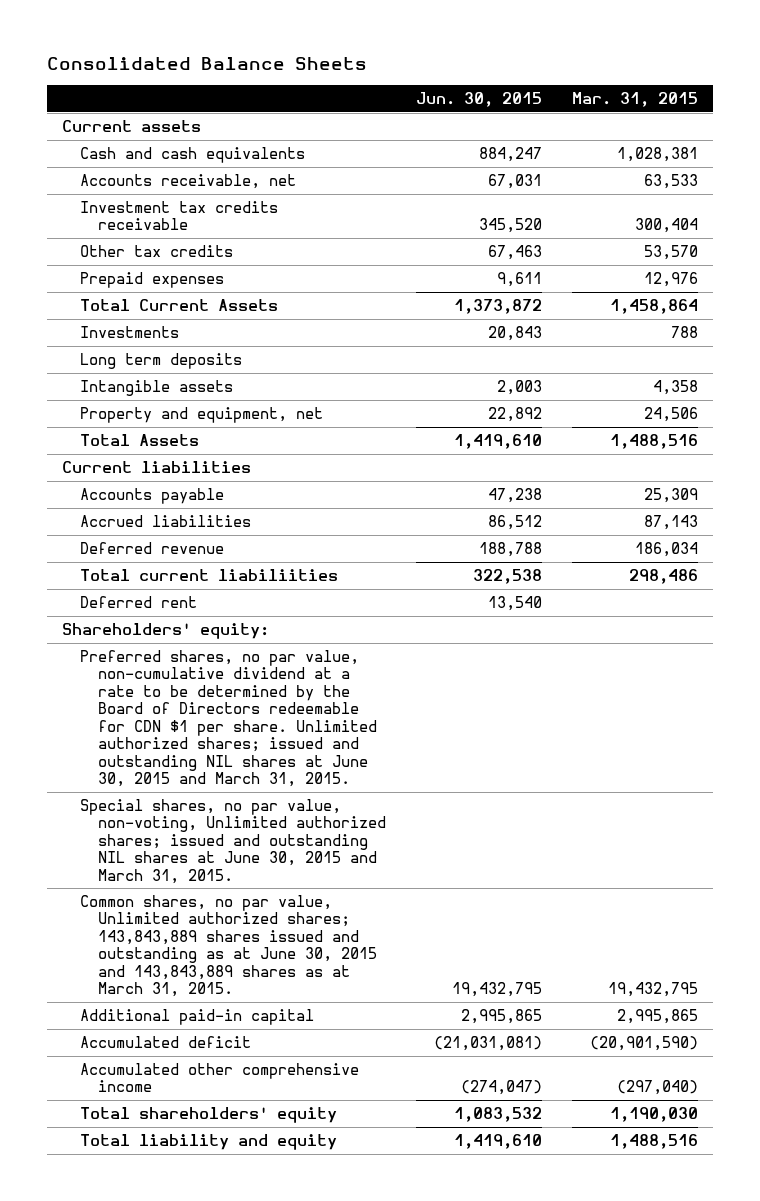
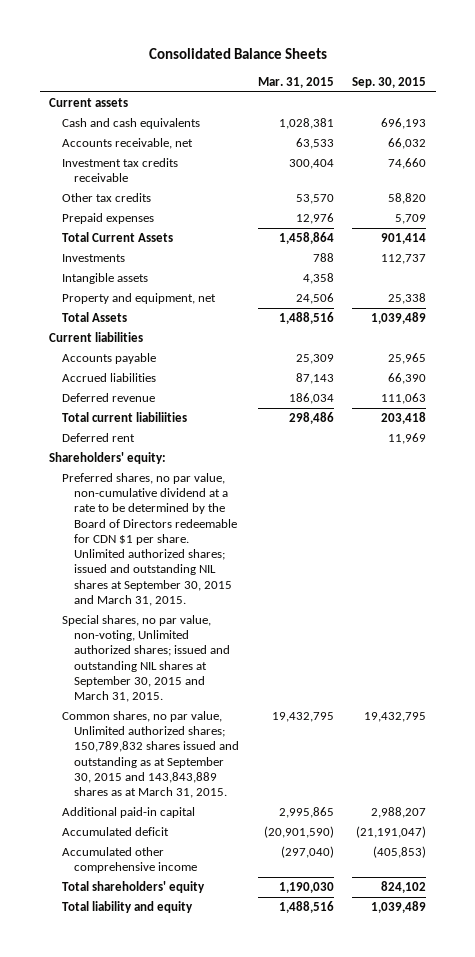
- | Jun. 30, 2015 | Mar. 31, 2015
+ | Mar. 31, 2015 | Sep. 30, 2015
- Long term deposits
- Preferred shares, no par value, non-cumulative dividend at a rate to be determined by the Board of Directors redeemable for CDN $1 per share. Unlimited authorized shares; issued and outstanding NIL shares at June 30, 2015 and March 31, 2015.
- Special shares, no par value, non-voting, Unlimited authorized shares; issued and outstanding NIL shares at June 30, 2015 and March 31, 2015.
- Common shares, no par value, Unlimited authorized shares; 143,843,889 shares issued and outstanding as at June 30, 2015 and 143,843,889 shares as at March 31, 2015. | 19,432,795 | 19,432,795
+ Preferred shares, no par value, non-cumulative dividend at a rate to be determined by the Board of Directors redeemable for CDN $1 per share. Unlimited authorized shares; issued and outstanding NIL shares at September 30, 2015 and March 31, 2015.
+ Special shares, no par value, non-voting, Unlimited authorized shares; issued and outstanding NIL shares at September 30, 2015 and March 31, 2015.
+ Common shares, no par value, Unlimited authorized shares; 150,789,832 shares issued and outstanding as at September 30, 2015 and 143,843,889 shares as at March 31, 2015. | 19,432,795 | 19,432,795

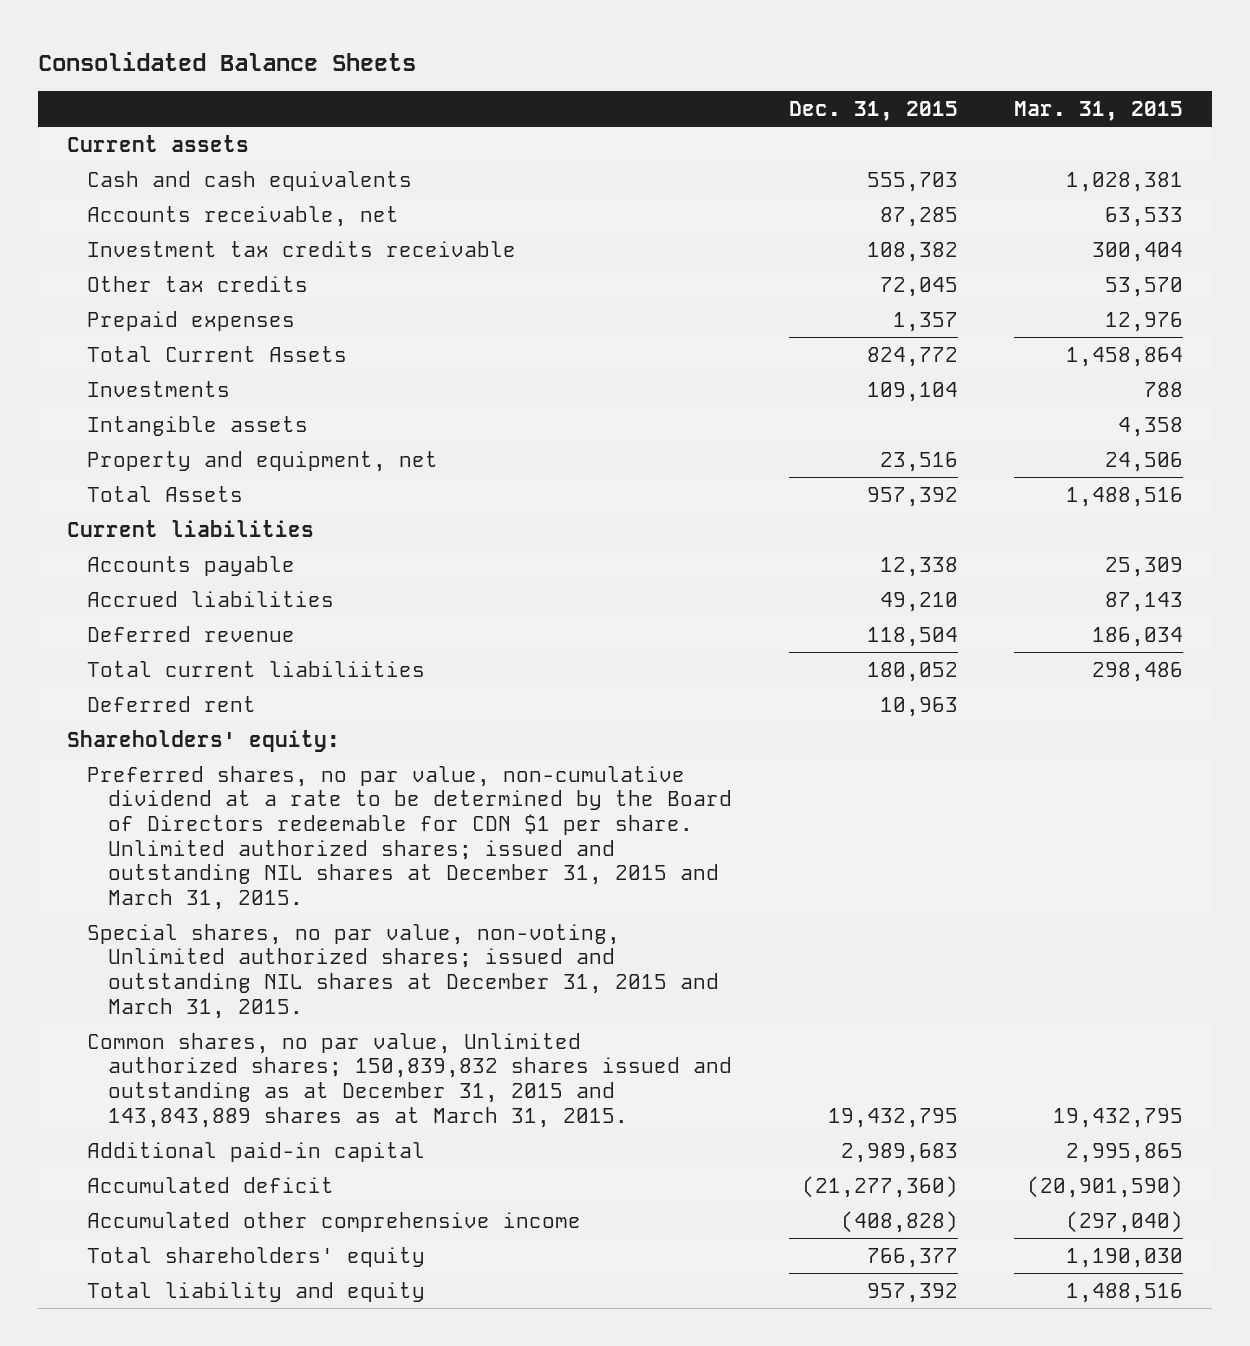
- | Mar. 31, 2015 | Sep. 30, 2015
+ | Dec. 31, 2015 | Mar. 31, 2015
- Preferred shares, no par value, non-cumulative dividend at a rate to be determined by the Board of Directors redeemable for CDN $1 per share. Unlimited authorized shares; issued and outstanding NIL shares at September 30, 2015 and March 31, 2015.
- Special shares, no par value, non-voting, Unlimited authorized shares; issued and outstanding NIL shares at September 30, 2015 and March 31, 2015.
- Common shares, no par value, Unlimited authorized shares; 150,789,832 shares issued and outstanding as at September 30, 2015 and 143,843,889 shares as at March 31, 2015. | 19,432,795 | 19,432,795
+ Preferred shares, no par value, non-cumulative dividend at a rate to be determined by the Board of Directors redeemable for CDN $1 per share. Unlimited authorized shares; issued and outstanding NIL shares at December 31, 2015 and March 31, 2015.
+ Special shares, no par value, non-voting, Unlimited authorized shares; issued and outstanding NIL shares at December 31, 2015 and March 31, 2015.
+ Common shares, no par value, Unlimited authorized shares; 150,839,832 shares issued and outstanding as at December 31, 2015 and 143,843,889 shares as at March 31, 2015. | 19,432,795 | 19,432,795

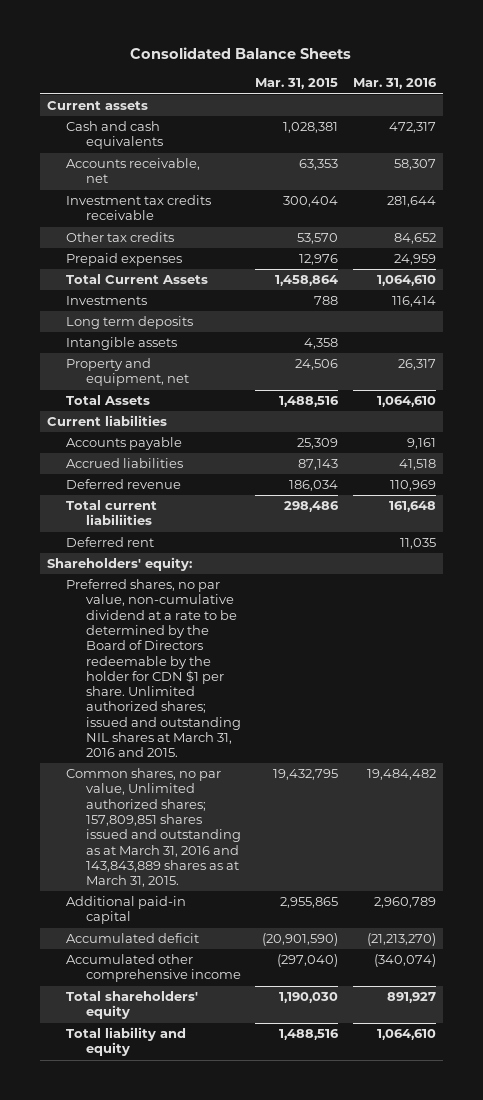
- | Dec. 31, 2015 | Mar. 31, 2015
+ | Mar. 31, 2015 | Mar. 31, 2016
- Accounts receivable, net | 87,285 | 63,533
+ Accounts receivable, net | 63,353 | 58,307
+ Long term deposits
- Preferred shares, no par value, non-cumulative dividend at a rate to be determined by the Board of Directors redeemable for CDN $1 per share. Unlimited authorized shares; issued and outstanding NIL shares at December 31, 2015 and March 31, 2015.
- Special shares, no par value, non-voting, Unlimited authorized shares; issued and outstanding NIL shares at December 31, 2015 and March 31, 2015.
- Common shares, no par value, Unlimited authorized shares; 150,839,832 shares issued and outstanding as at December 31, 2015 and 143,843,889 shares as at March 31, 2015. | 19,432,795 | 19,432,795
- Additional paid-in capital | 2,989,683 | 2,995,865
+ Preferred shares, no par value, non-cumulative dividend at a rate to be determined by the Board of Directors redeemable by the holder for CDN $1 per share. Unlimited authorized shares; issued and outstanding NIL shares at March 31, 2016 and 2015.
+ Common shares, no par value, Unlimited authorized shares; 157,809,851 shares issued and outstanding as at March 31, 2016 and 143,843,889 shares as at March 31, 2015. | 19,432,795 | 19,484,482
+ Additional paid-in capital | 2,955,865 | 2,960,789

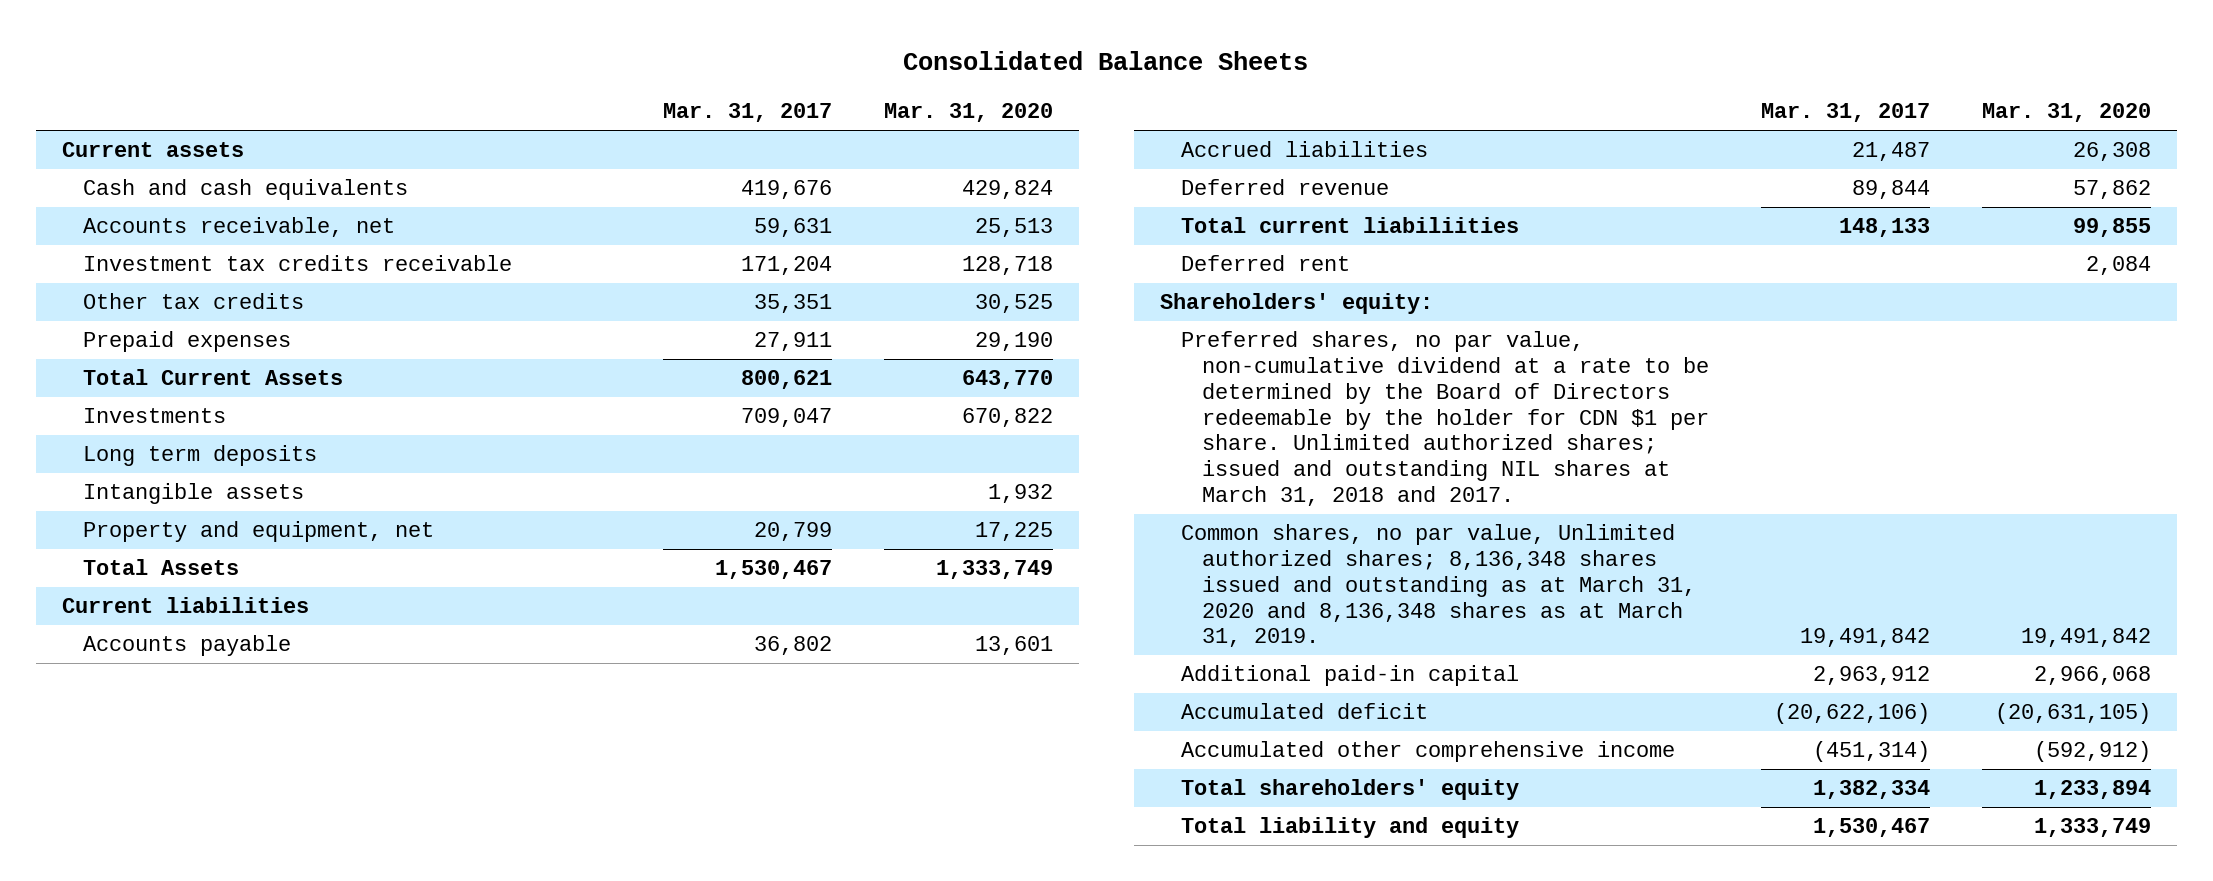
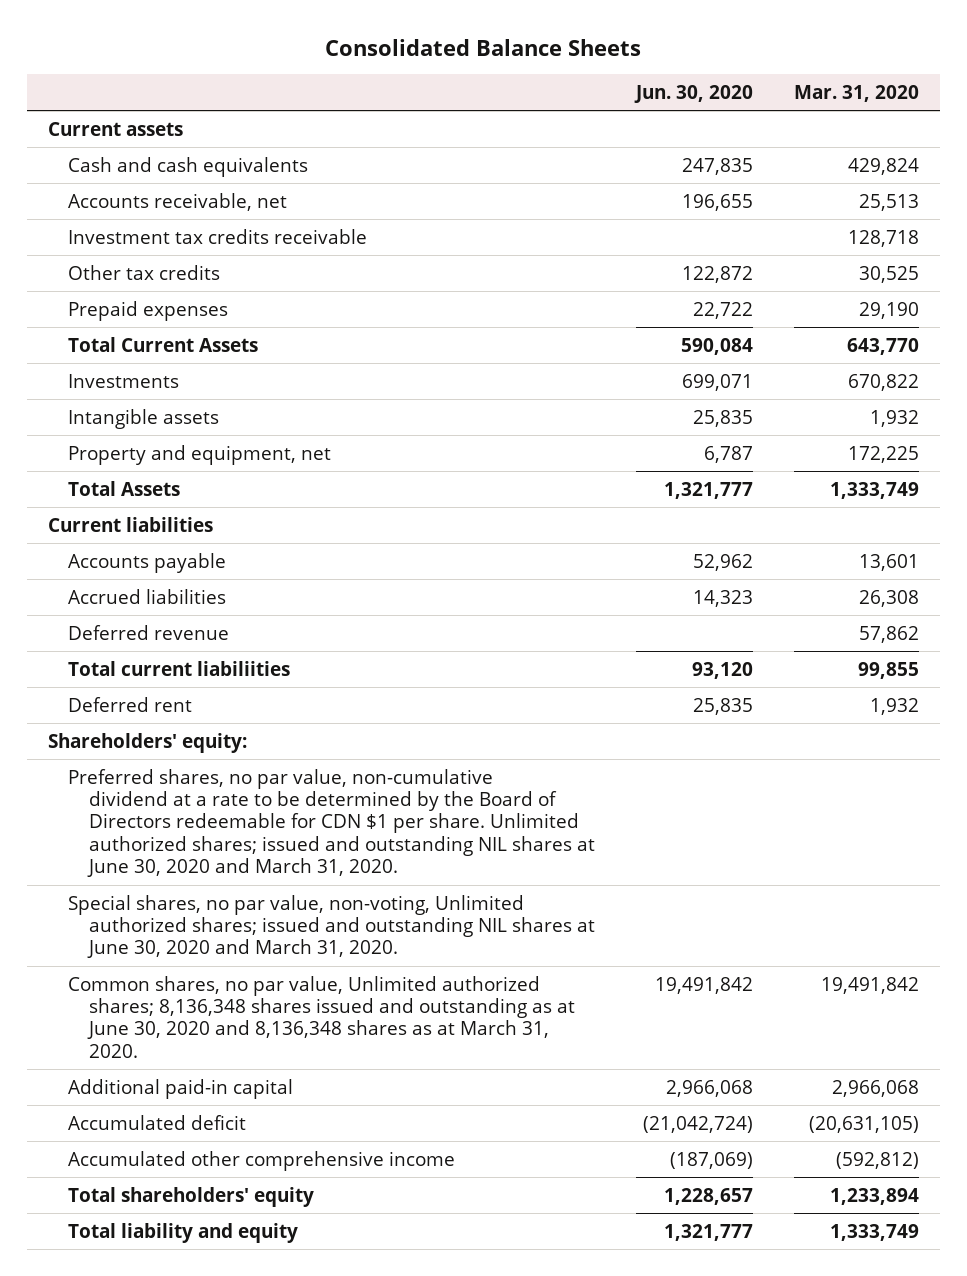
- | Mar. 31, 2017 | Mar. 31, 2020
+ | Jun. 30, 2020 | Mar. 31, 2020
- Long term deposits
- Property and equipment, net | 20,799 | 17,225
+ Property and equipment, net | 6,787 | 172,225
- Deferred rent | | 2,084
+ Deferred rent | 25,835 | 1,932
- Preferred shares, no par value, non-cumulative dividend at a rate to be determined by the Board of Directors redeemable by the holder for CDN $1 per share. Unlimited authorized shares; issued and outstanding NIL shares at March 31, 2018 and 2017.
- Common shares, no par value, Unlimited authorized shares; 8,136,348 shares issued and outstanding as at March 31, 2020 and 8,136,348 shares as at March 31, 2019. | 19,491,842 | 19,491,842
+ Preferred shares, no par value, non-cumulative dividend at a rate to be determined by the Board of Directors redeemable for CDN $1 per share. Unlimited authorized shares; issued and outstanding NIL shares at June 30, 2020 and March 31, 2020.
+ Special shares, no par value, non-voting, Unlimited authorized shares; issued and outstanding NIL shares at June 30, 2020 and March 31, 2020.
+ Common shares, no par value, Unlimited authorized shares; 8,136,348 shares issued and outstanding as at June 30, 2020 and 8,136,348 shares as at March 31, 2020. | 19,491,842 | 19,491,842
- Accumulated other comprehensive income | (451,314) | (592,912)
+ Accumulated other comprehensive income | (187,069) | (592,812)

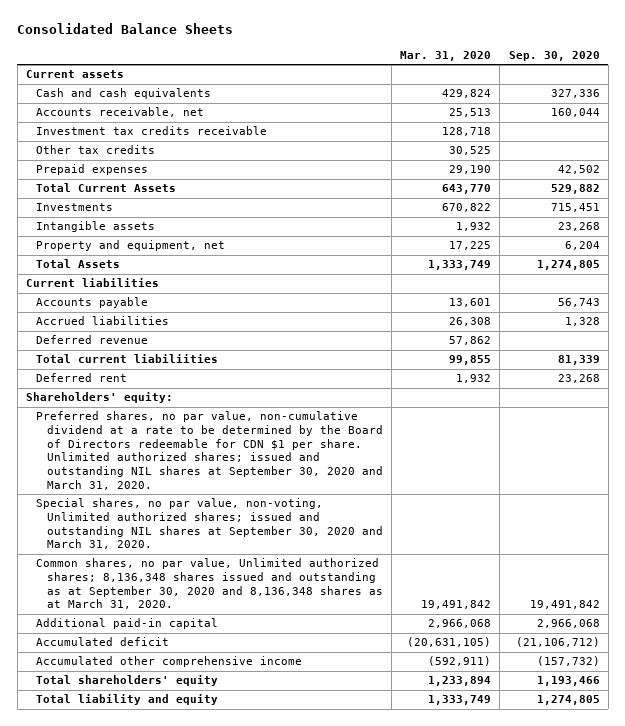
- | Jun. 30, 2020 | Mar. 31, 2020
+ | Mar. 31, 2020 | Sep. 30, 2020
- Property and equipment, net | 6,787 | 172,225
+ Property and equipment, net | 17,225 | 6,204
- Preferred shares, no par value, non-cumulative dividend at a rate to be determined by the Board of Directors redeemable for CDN $1 per share. Unlimited authorized shares; issued and outstanding NIL shares at June 30, 2020 and March 31, 2020.
- Special shares, no par value, non-voting, Unlimited authorized shares; issued and outstanding NIL shares at June 30, 2020 and March 31, 2020.
- Common shares, no par value, Unlimited authorized shares; 8,136,348 shares issued and outstanding as at June 30, 2020 and 8,136,348 shares as at March 31, 2020. | 19,491,842 | 19,491,842
+ Preferred shares, no par value, non-cumulative dividend at a rate to be determined by the Board of Directors redeemable for CDN $1 per share. Unlimited authorized shares; issued and outstanding NIL shares at September 30, 2020 and March 31, 2020.
+ Special shares, no par value, non-voting, Unlimited authorized shares; issued and outstanding NIL shares at September 30, 2020 and March 31, 2020.
+ Common shares, no par value, Unlimited authorized shares; 8,136,348 shares issued and outstanding as at September 30, 2020 and 8,136,348 shares as at March 31, 2020. | 19,491,842 | 19,491,842
- Accumulated other comprehensive income | (187,069) | (592,812)
+ Accumulated other comprehensive income | (592,911) | (157,732)

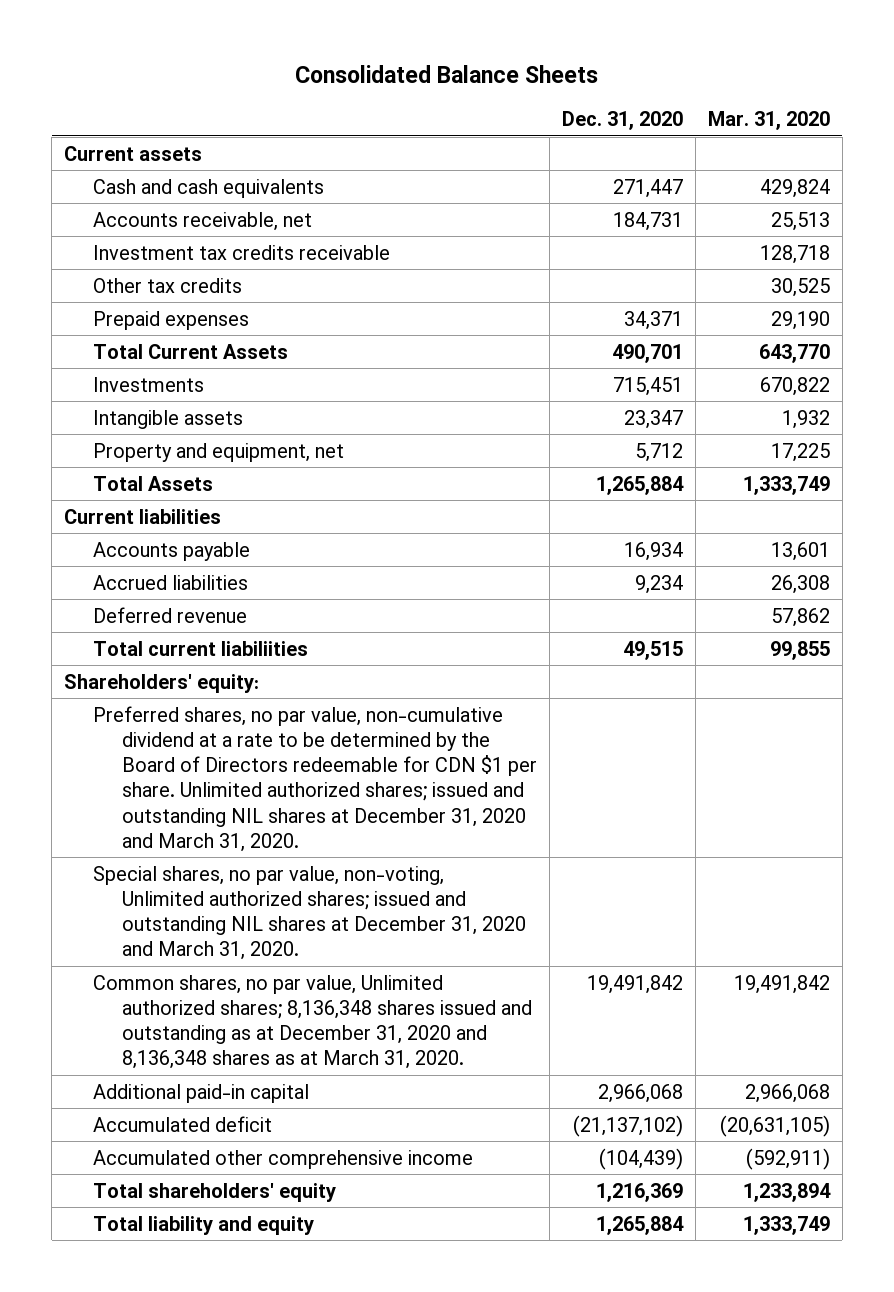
- | Mar. 31, 2020 | Sep. 30, 2020
+ | Dec. 31, 2020 | Mar. 31, 2020
- Deferred rent | 1,932 | 23,268
- Preferred shares, no par value, non-cumulative dividend at a rate to be determined by the Board of Directors redeemable for CDN $1 per share. Unlimited authorized shares; issued and outstanding NIL shares at September 30, 2020 and March 31, 2020.
- Special shares, no par value, non-voting, Unlimited authorized shares; issued and outstanding NIL shares at September 30, 2020 and March 31, 2020.
- Common shares, no par value, Unlimited authorized shares; 8,136,348 shares issued and outstanding as at September 30, 2020 and 8,136,348 shares as at March 31, 2020. | 19,491,842 | 19,491,842
+ Preferred shares, no par value, non-cumulative dividend at a rate to be determined by the Board of Directors redeemable for CDN $1 per share. Unlimited authorized shares; issued and outstanding NIL shares at December 31, 2020 and March 31, 2020.
+ Special shares, no par value, non-voting, Unlimited authorized shares; issued and outstanding NIL shares at December 31, 2020 and March 31, 2020.
+ Common shares, no par value, Unlimited authorized shares; 8,136,348 shares issued and outstanding as at December 31, 2020 and 8,136,348 shares as at March 31, 2020. | 19,491,842 | 19,491,842

